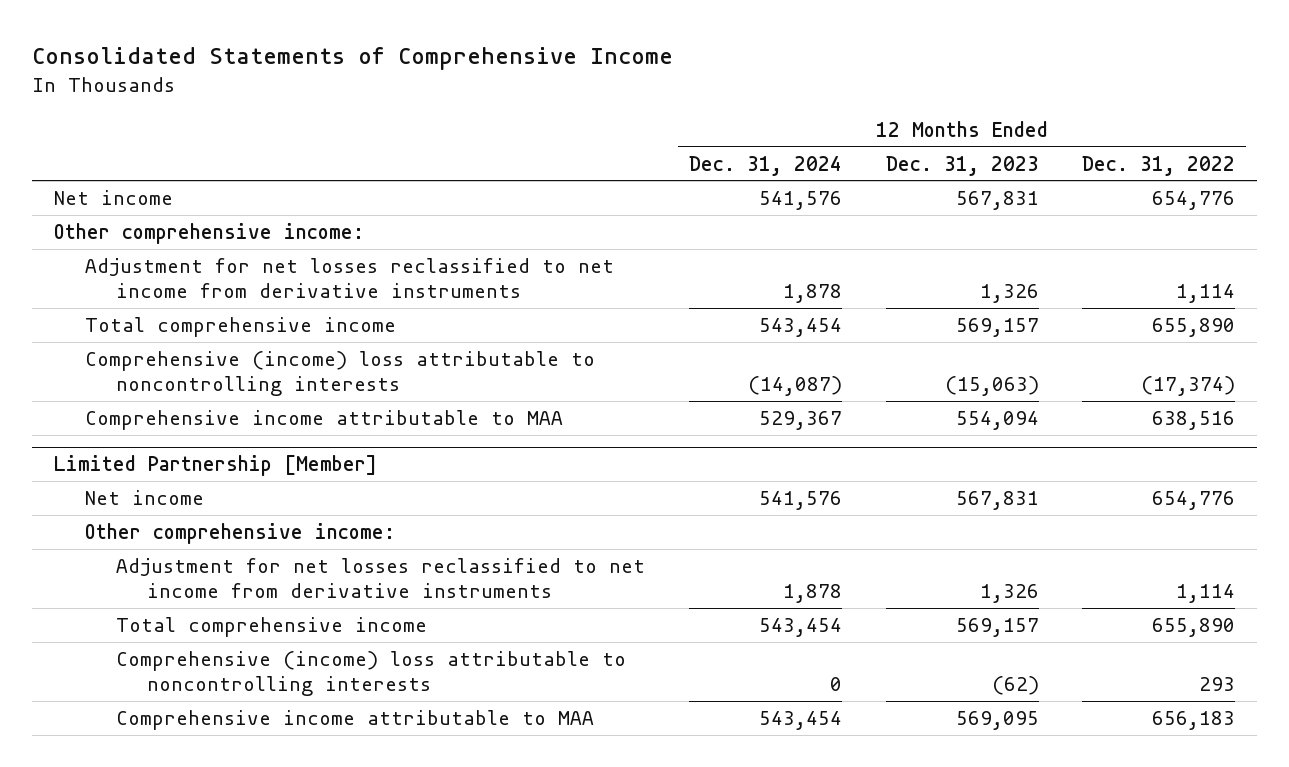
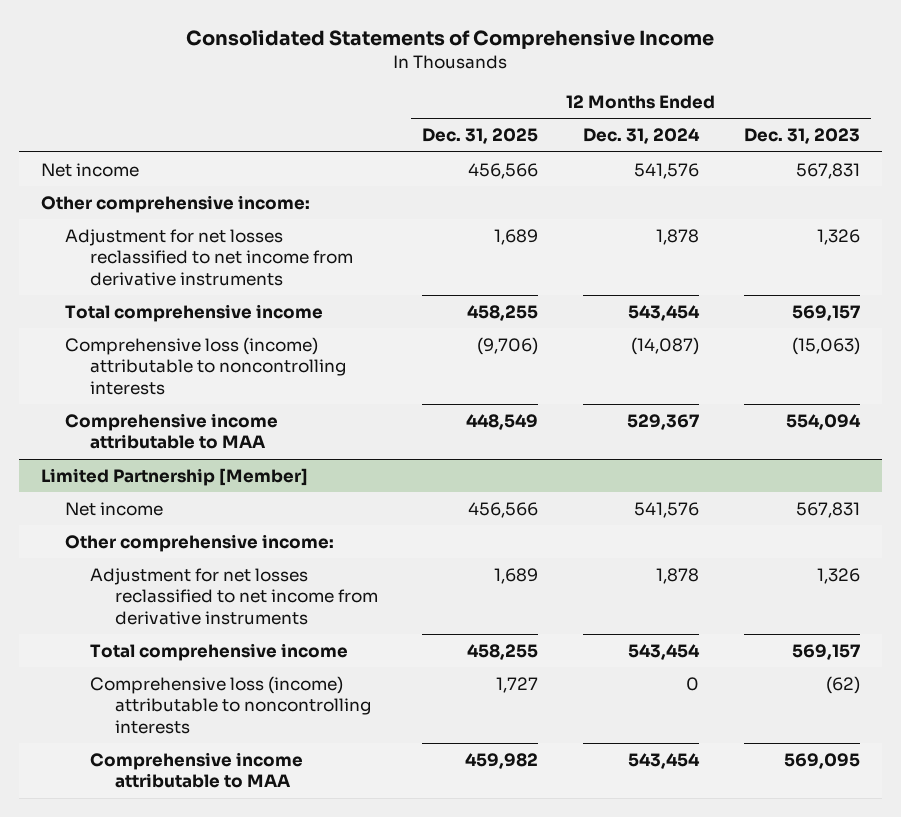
- | 12 Months Ended Dec. 31, 2024 | 12 Months Ended Dec. 31, 2023 | 12 Months Ended Dec. 31, 2022
+ | 12 Months Ended Dec. 31, 2025 | 12 Months Ended Dec. 31, 2024 | 12 Months Ended Dec. 31, 2023
- Comprehensive (income) loss attributable to noncontrolling interests | (14,087) | (15,063) | (17,374)
+ Comprehensive loss (income) attributable to noncontrolling interests | (9,706) | (14,087) | (15,063)
@ Limited Partnership [Member]
- Comprehensive (income) loss attributable to noncontrolling interests | 0 | (62) | 293
+ Comprehensive loss (income) attributable to noncontrolling interests | 1,727 | 0 | (62)

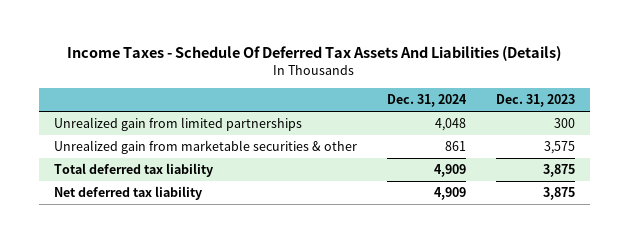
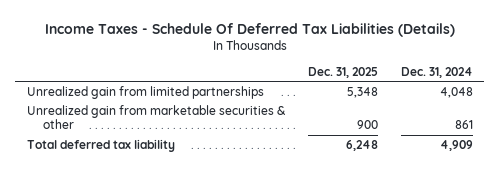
- Income Taxes - Schedule Of Deferred Tax Assets And Liabilities (Details)
+ Income Taxes - Schedule Of Deferred Tax Liabilities (Details)
- | Dec. 31, 2024 | Dec. 31, 2023
+ | Dec. 31, 2025 | Dec. 31, 2024
- Net deferred tax liability | 4,909 | 3,875

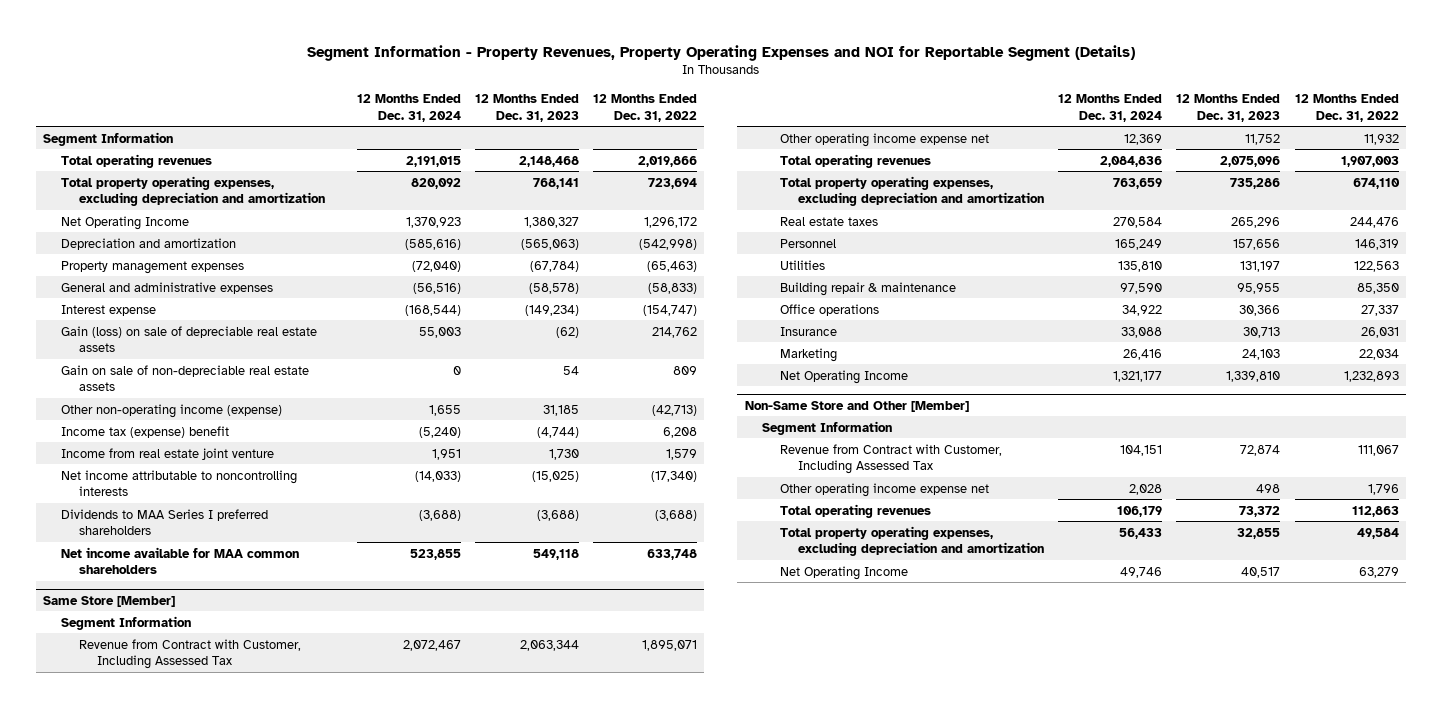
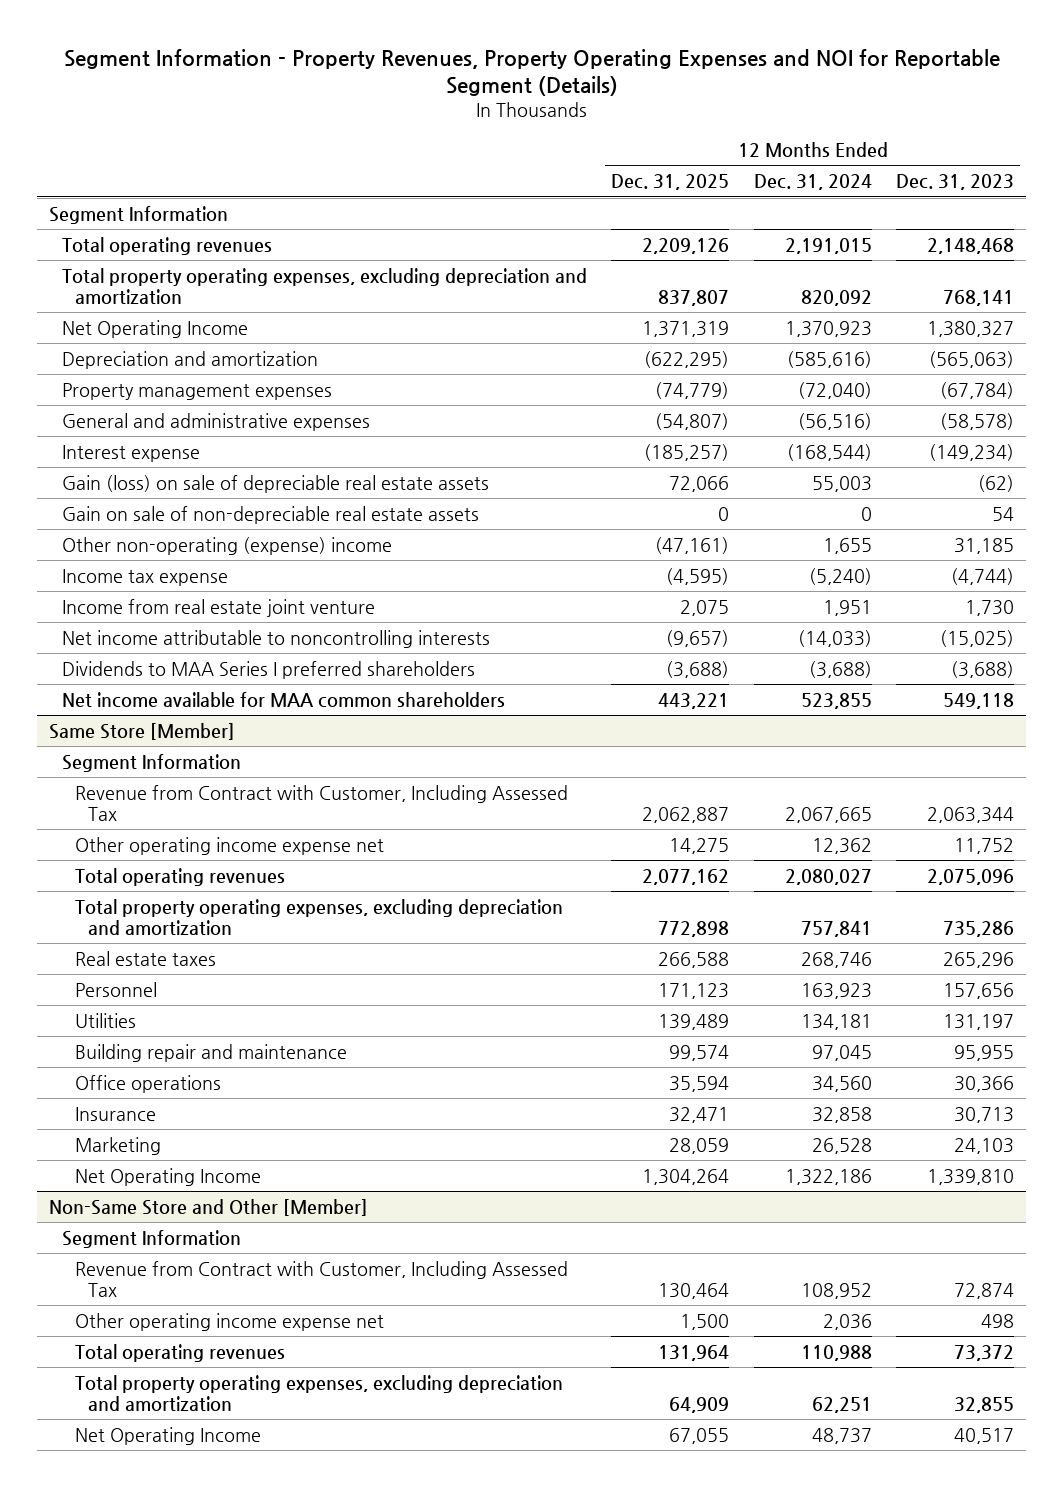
- | 12 Months Ended Dec. 31, 2024 | 12 Months Ended Dec. 31, 2023 | 12 Months Ended Dec. 31, 2022
+ | 12 Months Ended Dec. 31, 2025 | 12 Months Ended Dec. 31, 2024 | 12 Months Ended Dec. 31, 2023
- Other non-operating income (expense) | 1,655 | 31,185 | (42,713)
- Income tax (expense) benefit | (5,240) | (4,744) | 6,208
+ Other non-operating (expense) income | (47,161) | 1,655 | 31,185
+ Income tax expense | (4,595) | (5,240) | (4,744)
@ Same Store [Member]
- Revenue from Contract with Customer, Including Assessed Tax | 2,072,467 | 2,063,344 | 1,895,071
- Other operating income expense net | 12,369 | 11,752 | 11,932
- Total operating revenues | 2,084,836 | 2,075,096 | 1,907,003
- Total property operating expenses, excluding depreciation and amortization | 763,659 | 735,286 | 674,110
- Real estate taxes | 270,584 | 265,296 | 244,476
- Personnel | 165,249 | 157,656 | 146,319
- Utilities | 135,810 | 131,197 | 122,563
- Building repair & maintenance | 97,590 | 95,955 | 85,350
- Office operations | 34,922 | 30,366 | 27,337
- Insurance | 33,088 | 30,713 | 26,031
- Marketing | 26,416 | 24,103 | 22,034
- Net Operating Income | 1,321,177 | 1,339,810 | 1,232,893
+ Revenue from Contract with Customer, Including Assessed Tax | 2,062,887 | 2,067,665 | 2,063,344
+ Other operating income expense net | 14,275 | 12,362 | 11,752
+ Total operating revenues | 2,077,162 | 2,080,027 | 2,075,096
+ Total property operating expenses, excluding depreciation and amortization | 772,898 | 757,841 | 735,286
+ Real estate taxes | 266,588 | 268,746 | 265,296
+ Personnel | 171,123 | 163,923 | 157,656
+ Utilities | 139,489 | 134,181 | 131,197
+ Building repair and maintenance | 99,574 | 97,045 | 95,955
+ Office operations | 35,594 | 34,560 | 30,366
+ Insurance | 32,471 | 32,858 | 30,713
+ Marketing | 28,059 | 26,528 | 24,103
+ Net Operating Income | 1,304,264 | 1,322,186 | 1,339,810
@ Non-Same Store and Other [Member]
- Revenue from Contract with Customer, Including Assessed Tax | 104,151 | 72,874 | 111,067
- Other operating income expense net | 2,028 | 498 | 1,796
- Total operating revenues | 106,179 | 73,372 | 112,863
- Total property operating expenses, excluding depreciation and amortization | 56,433 | 32,855 | 49,584
- Net Operating Income | 49,746 | 40,517 | 63,279
+ Revenue from Contract with Customer, Including Assessed Tax | 130,464 | 108,952 | 72,874
+ Other operating income expense net | 1,500 | 2,036 | 498
+ Total operating revenues | 131,964 | 110,988 | 73,372
+ Total property operating expenses, excluding depreciation and amortization | 64,909 | 62,251 | 32,855
+ Net Operating Income | 67,055 | 48,737 | 40,517

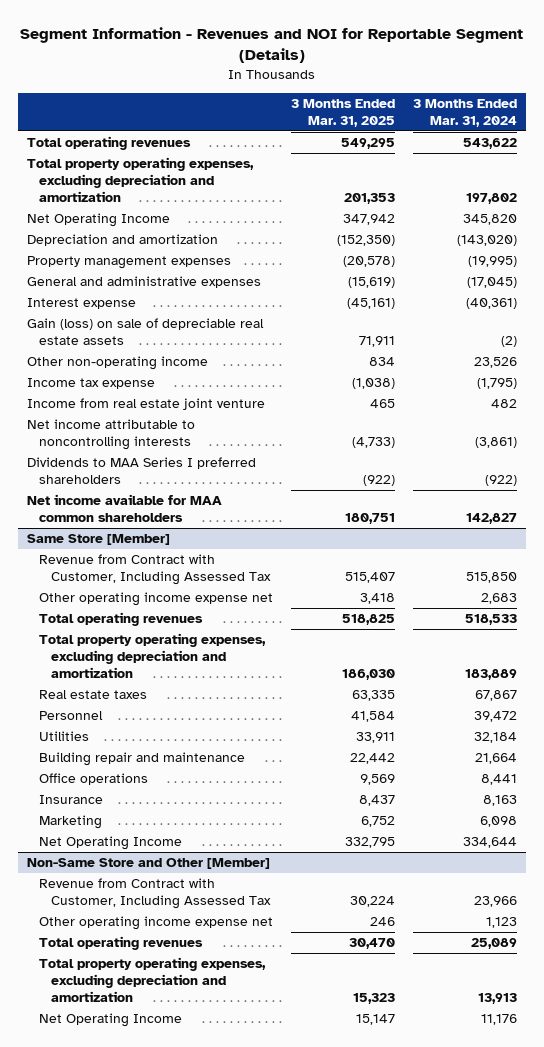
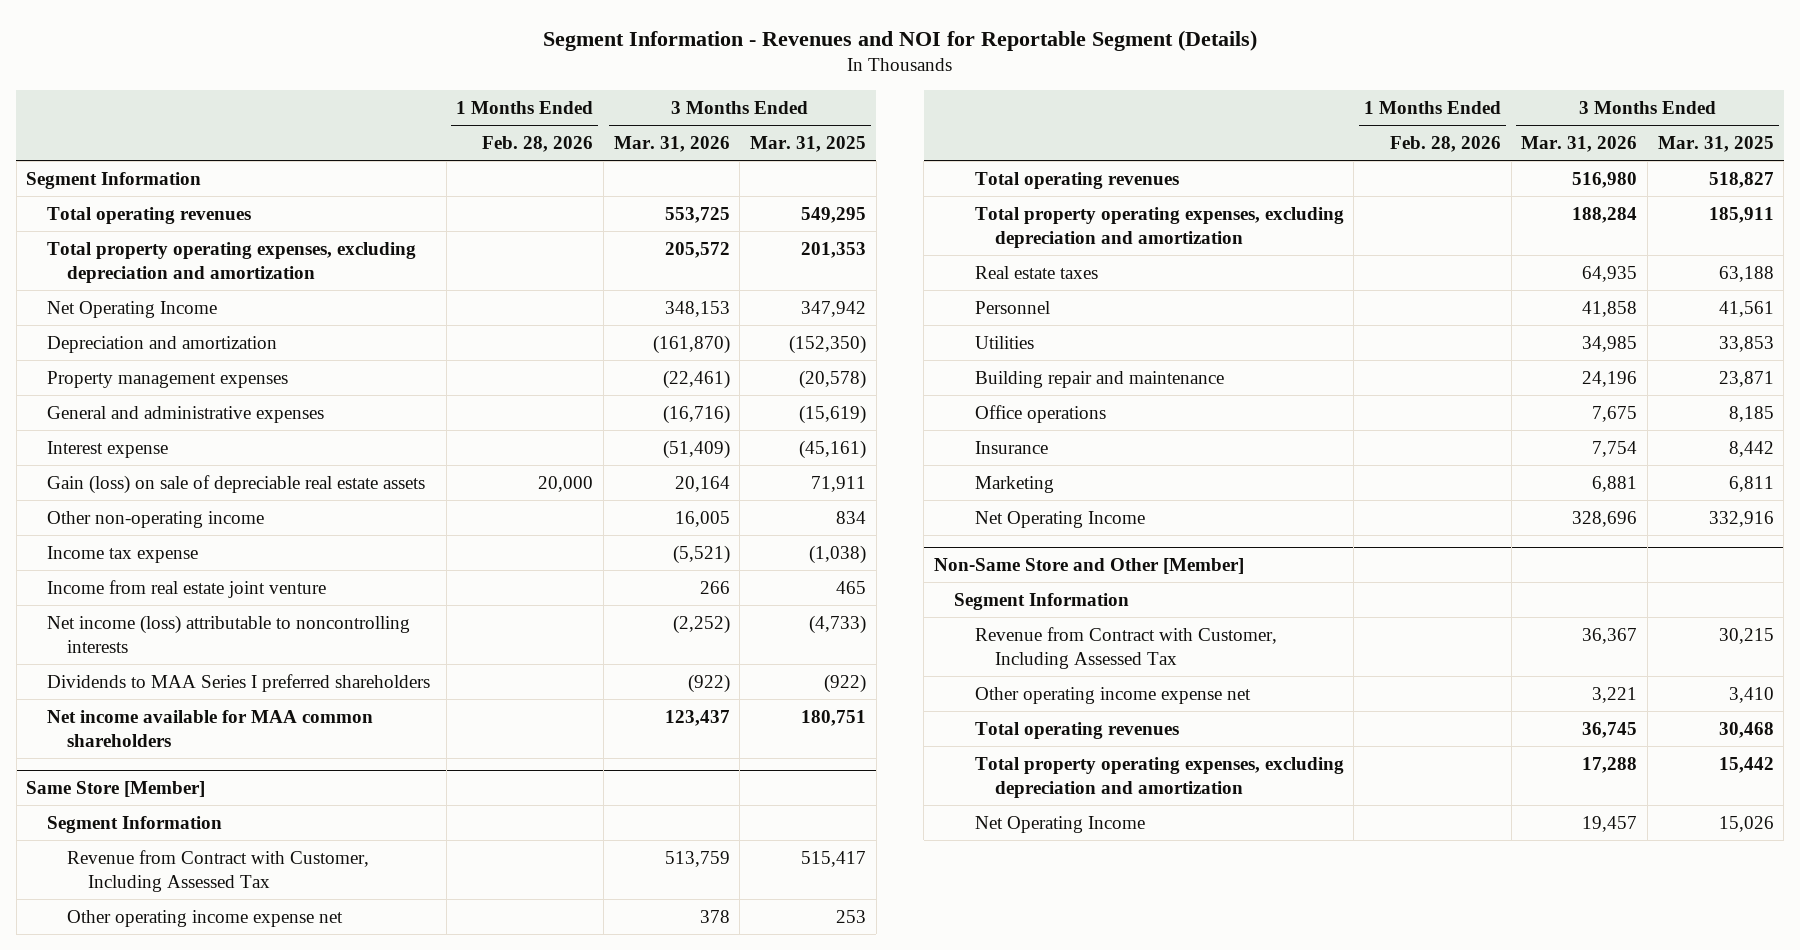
- | 3 Months Ended Mar. 31, 2025 | 3 Months Ended Mar. 31, 2024
+ | 1 Months Ended Feb. 28, 2026 | 3 Months Ended Mar. 31, 2026 | 3 Months Ended Mar. 31, 2025
+ Segment Information
- Net income attributable to noncontrolling interests | (4,733) | (3,861)
+ Net income (loss) attributable to noncontrolling interests | | (2,252) | (4,733)
@ Same Store [Member]
- Revenue from Contract with Customer, Including Assessed Tax | 515,407 | 515,850
- Other operating income expense net | 3,418 | 2,683
- Total operating revenues | 518,825 | 518,533
- Total property operating expenses, excluding depreciation and amortization | 186,030 | 183,889
- Real estate taxes | 63,335 | 67,867
- Personnel | 41,584 | 39,472
- Utilities | 33,911 | 32,184
- Building repair and maintenance | 22,442 | 21,664
- Office operations | 9,569 | 8,441
- Insurance | 8,437 | 8,163
- Marketing | 6,752 | 6,098
- Net Operating Income | 332,795 | 334,644
+ Segment Information
+ Revenue from Contract with Customer, Including Assessed Tax | | 513,759 | 515,417
+ Other operating income expense net | | 378 | 253
+ Total operating revenues | | 516,980 | 518,827
+ Total property operating expenses, excluding depreciation and amortization | | 188,284 | 185,911
+ Real estate taxes | | 64,935 | 63,188
+ Personnel | | 41,858 | 41,561
+ Utilities | | 34,985 | 33,853
+ Building repair and maintenance | | 24,196 | 23,871
+ Office operations | | 7,675 | 8,185
+ Insurance | | 7,754 | 8,442
+ Marketing | | 6,881 | 6,811
+ Net Operating Income | | 328,696 | 332,916
@ Non-Same Store and Other [Member]
- Revenue from Contract with Customer, Including Assessed Tax | 30,224 | 23,966
- Other operating income expense net | 246 | 1,123
- Total operating revenues | 30,470 | 25,089
- Total property operating expenses, excluding depreciation and amortization | 15,323 | 13,913
- Net Operating Income | 15,147 | 11,176
+ Segment Information
+ Revenue from Contract with Customer, Including Assessed Tax | | 36,367 | 30,215
+ Other operating income expense net | | 3,221 | 3,410
+ Total operating revenues | | 36,745 | 30,468
+ Total property operating expenses, excluding depreciation and amortization | | 17,288 | 15,442
+ Net Operating Income | | 19,457 | 15,026

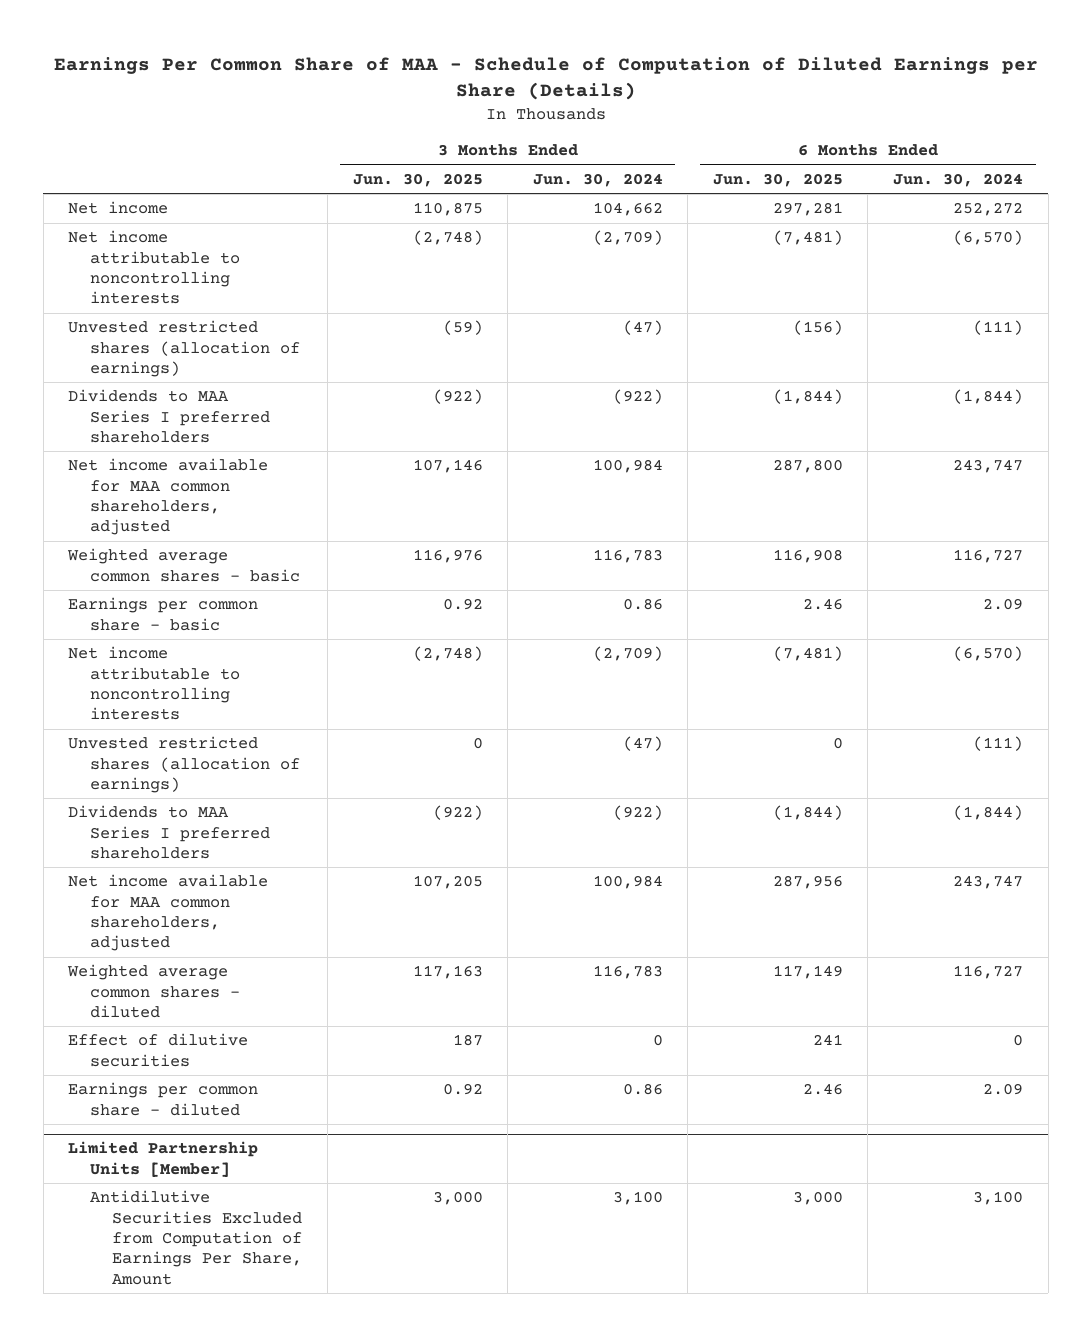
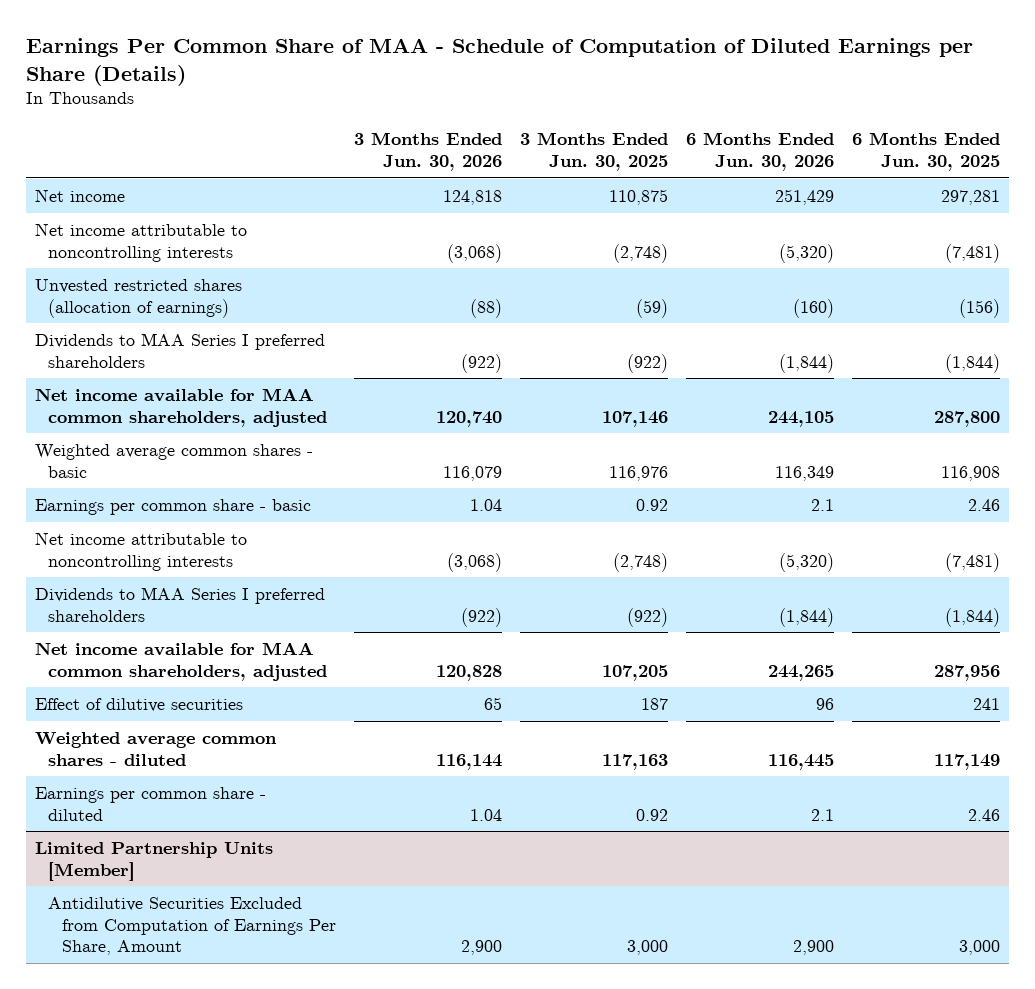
- | 3 Months Ended Jun. 30, 2025 | 3 Months Ended Jun. 30, 2024 | 6 Months Ended Jun. 30, 2025 | 6 Months Ended Jun. 30, 2024
+ | 3 Months Ended Jun. 30, 2026 | 3 Months Ended Jun. 30, 2025 | 6 Months Ended Jun. 30, 2026 | 6 Months Ended Jun. 30, 2025
- Unvested restricted shares (allocation of earnings) | 0 | (47) | 0 | (111)
moved down: Weighted average common shares - diluted | 116,144 | 117,163 | 116,445 | 117,149

